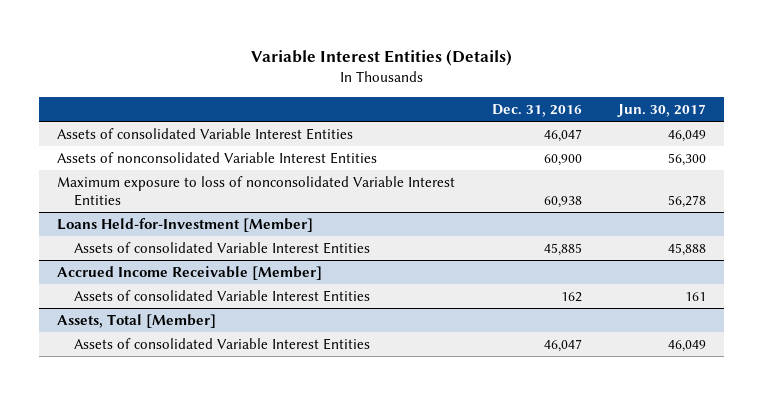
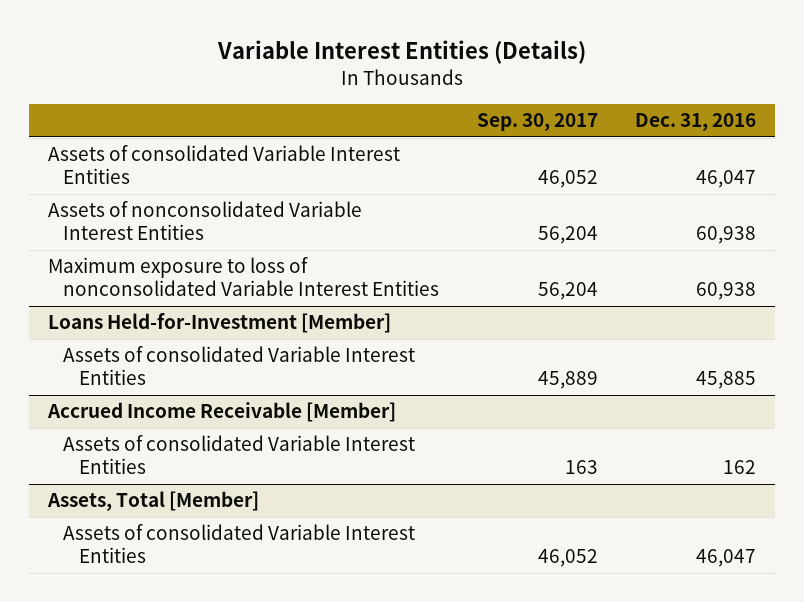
- | Dec. 31, 2016 | Jun. 30, 2017
+ | Sep. 30, 2017 | Dec. 31, 2016
- Assets of nonconsolidated Variable Interest Entities | 60,900 | 56,300
+ Assets of nonconsolidated Variable Interest Entities | 56,204 | 60,938

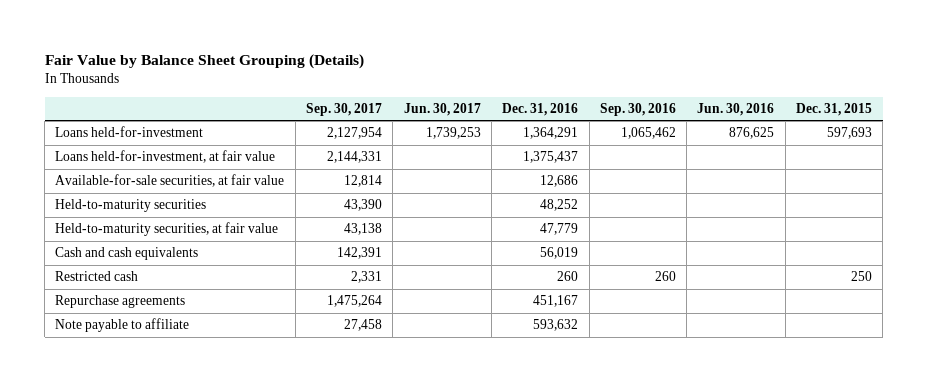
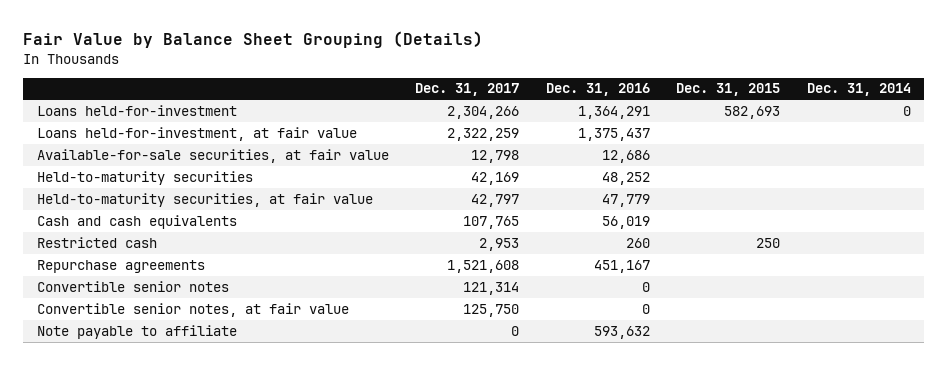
- | Sep. 30, 2017 | Jun. 30, 2017 | Dec. 31, 2016 | Sep. 30, 2016 | Jun. 30, 2016 | Dec. 31, 2015
+ | Dec. 31, 2017 | Dec. 31, 2016 | Dec. 31, 2015 | Dec. 31, 2014
- Loans held-for-investment | 2,127,954 | 1,739,253 | 1,364,291 | 1,065,462 | 876,625 | 597,693
+ Loans held-for-investment | 2,304,266 | 1,364,291 | 582,693 | 0
+ Convertible senior notes | 121,314 | 0 | |
+ Convertible senior notes, at fair value | 125,750 | 0 | |

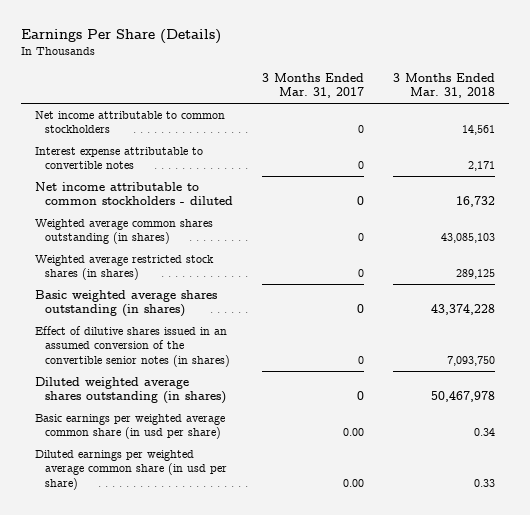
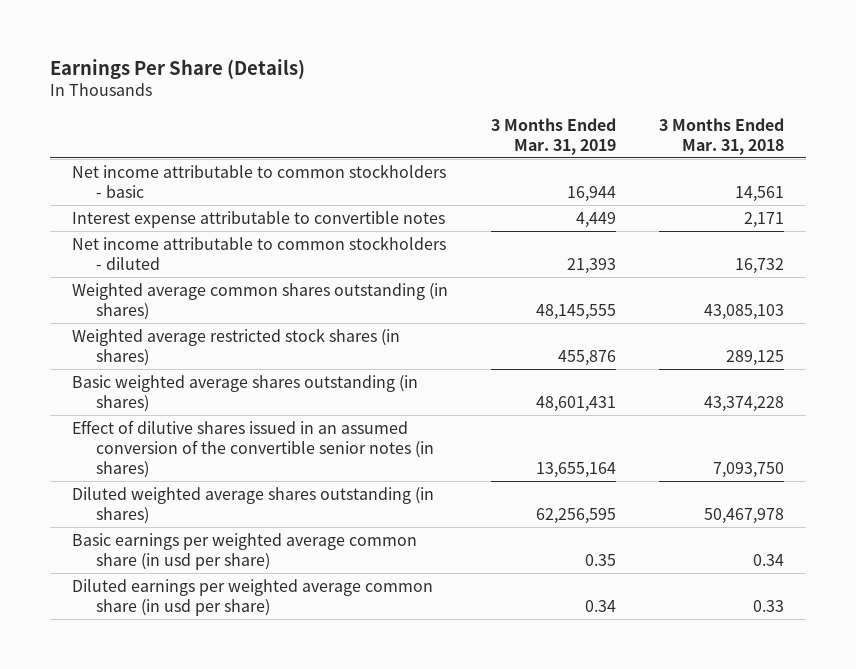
- | 3 Months Ended Mar. 31, 2017 | 3 Months Ended Mar. 31, 2018
+ | 3 Months Ended Mar. 31, 2019 | 3 Months Ended Mar. 31, 2018
- Net income attributable to common stockholders | 0 | 14,561
+ Net income attributable to common stockholders - basic | 16,944 | 14,561

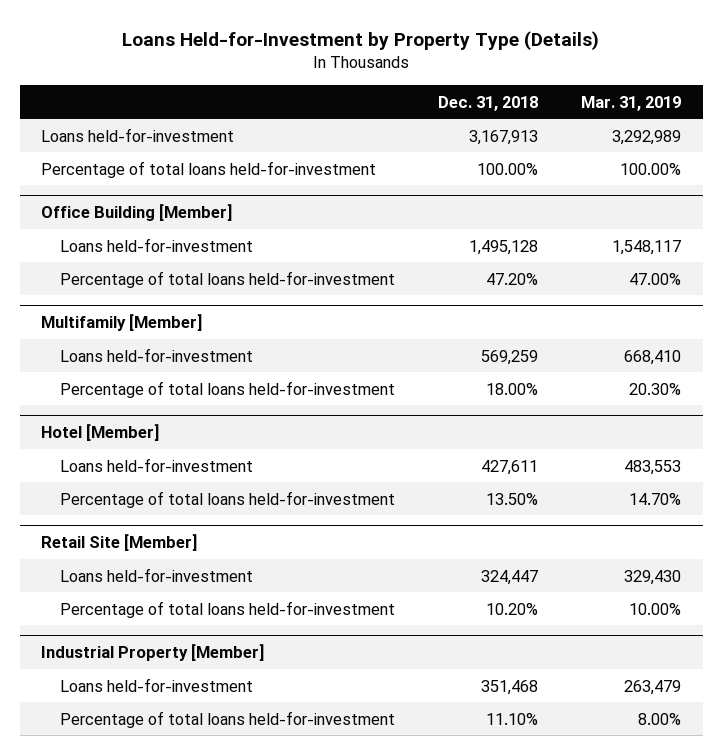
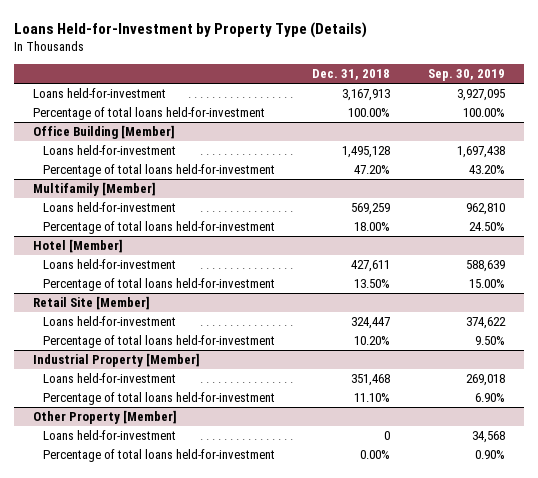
- | Dec. 31, 2018 | Mar. 31, 2019
+ | Dec. 31, 2018 | Sep. 30, 2019
+ Other Property [Member]
+ Loans held-for-investment | 0 | 34,568
+ Percentage of total loans held-for-investment | 0.00% | 0.90%

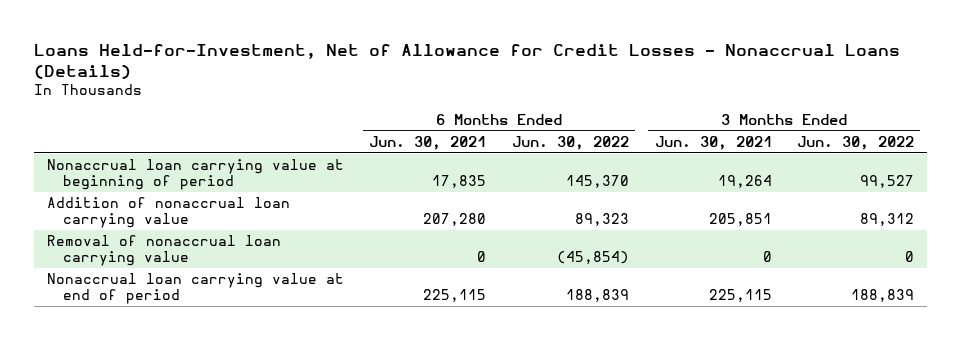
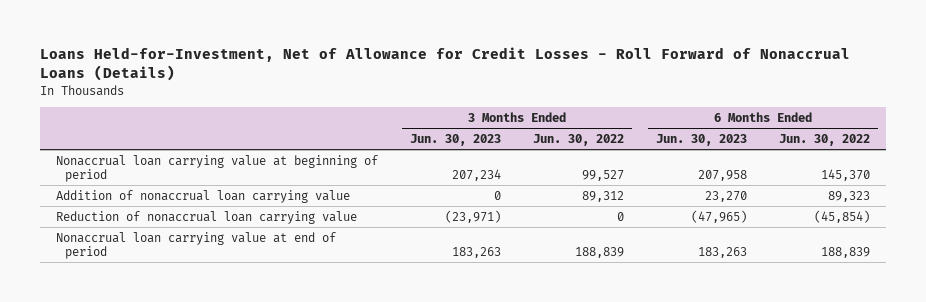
- Loans Held-for-Investment, Net of Allowance for Credit Losses - Nonaccrual Loans (Details)
+ Loans Held-for-Investment, Net of Allowance for Credit Losses - Roll Forward of Nonaccrual Loans (Details)
- | 6 Months Ended Jun. 30, 2021 | 6 Months Ended Jun. 30, 2022 | 3 Months Ended Jun. 30, 2021 | 3 Months Ended Jun. 30, 2022
+ | 3 Months Ended Jun. 30, 2023 | 3 Months Ended Jun. 30, 2022 | 6 Months Ended Jun. 30, 2023 | 6 Months Ended Jun. 30, 2022
- Removal of nonaccrual loan carrying value | 0 | (45,854) | 0 | 0
+ Reduction of nonaccrual loan carrying value | (23,971) | 0 | (47,965) | (45,854)

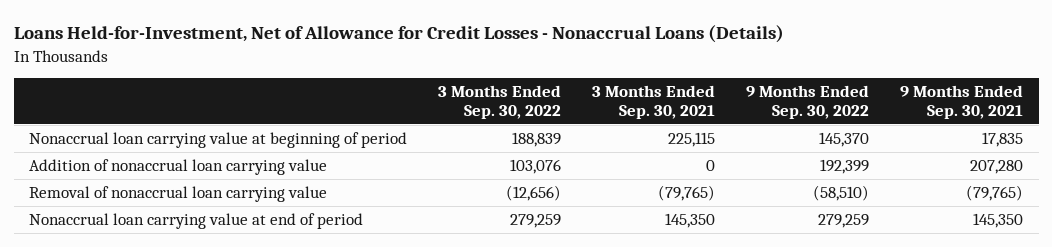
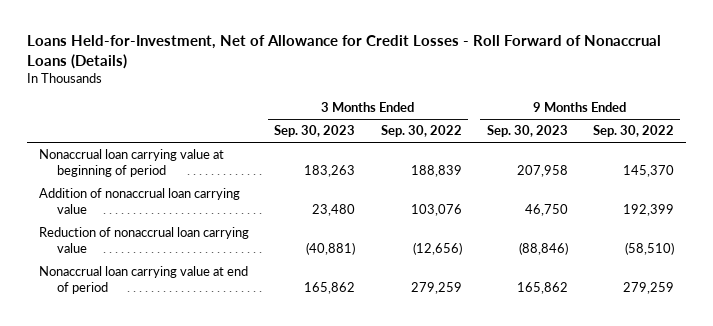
- Loans Held-for-Investment, Net of Allowance for Credit Losses - Nonaccrual Loans (Details)
+ Loans Held-for-Investment, Net of Allowance for Credit Losses - Roll Forward of Nonaccrual Loans (Details)
- | 3 Months Ended Sep. 30, 2022 | 3 Months Ended Sep. 30, 2021 | 9 Months Ended Sep. 30, 2022 | 9 Months Ended Sep. 30, 2021
+ | 3 Months Ended Sep. 30, 2023 | 3 Months Ended Sep. 30, 2022 | 9 Months Ended Sep. 30, 2023 | 9 Months Ended Sep. 30, 2022
- Removal of nonaccrual loan carrying value | (12,656) | (79,765) | (58,510) | (79,765)
+ Reduction of nonaccrual loan carrying value | (40,881) | (12,656) | (88,846) | (58,510)

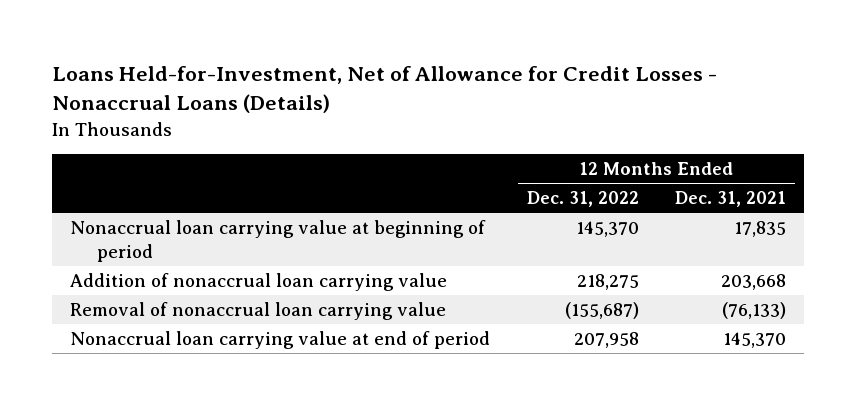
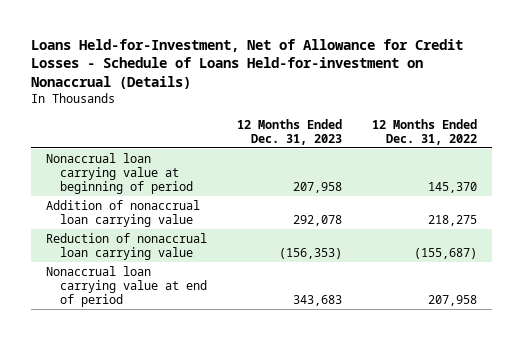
- Loans Held-for-Investment, Net of Allowance for Credit Losses - Nonaccrual Loans (Details)
+ Loans Held-for-Investment, Net of Allowance for Credit Losses - Schedule of Loans Held-for-investment on Nonaccrual (Details)
- | 12 Months Ended Dec. 31, 2022 | 12 Months Ended Dec. 31, 2021
+ | 12 Months Ended Dec. 31, 2023 | 12 Months Ended Dec. 31, 2022
- Removal of nonaccrual loan carrying value | (155,687) | (76,133)
+ Reduction of nonaccrual loan carrying value | (156,353) | (155,687)

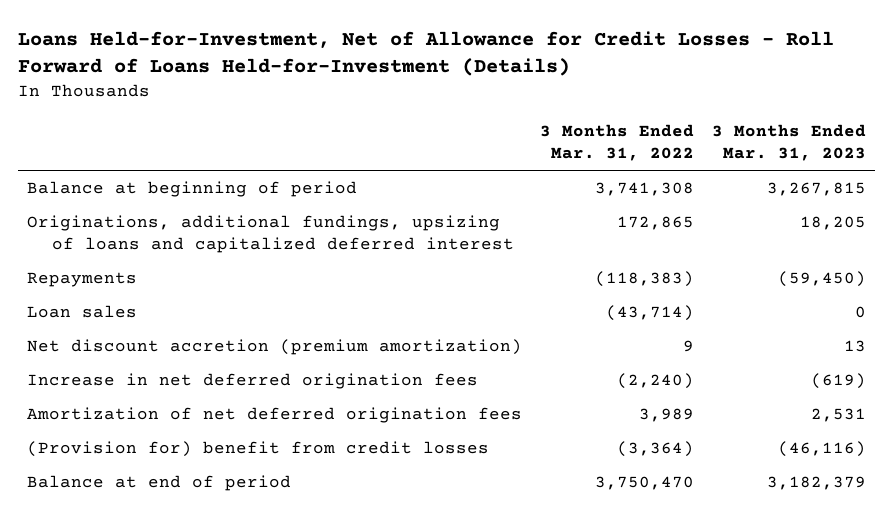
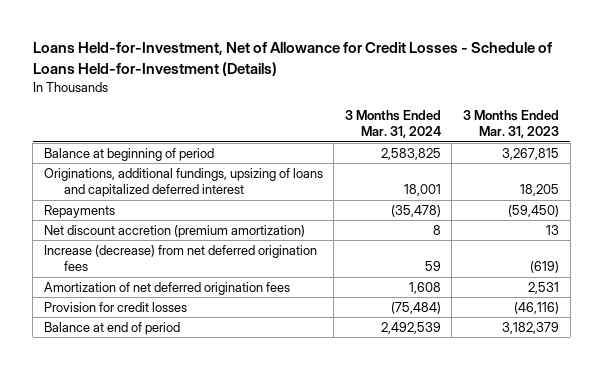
- Loans Held-for-Investment, Net of Allowance for Credit Losses - Roll Forward of Loans Held-for-Investment (Details)
+ Loans Held-for-Investment, Net of Allowance for Credit Losses - Schedule of Loans Held-for-Investment (Details)
- | 3 Months Ended Mar. 31, 2022 | 3 Months Ended Mar. 31, 2023
+ | 3 Months Ended Mar. 31, 2024 | 3 Months Ended Mar. 31, 2023
- Loan sales | (43,714) | 0
- Increase in net deferred origination fees | (2,240) | (619)
+ Increase (decrease) from net deferred origination fees | 59 | (619)
- (Provision for) benefit from credit losses | (3,364) | (46,116)
+ Provision for credit losses | (75,484) | (46,116)

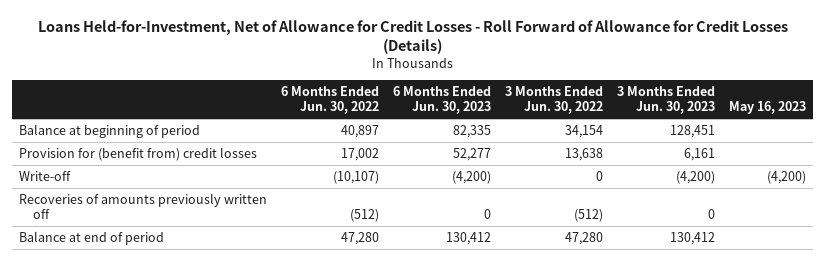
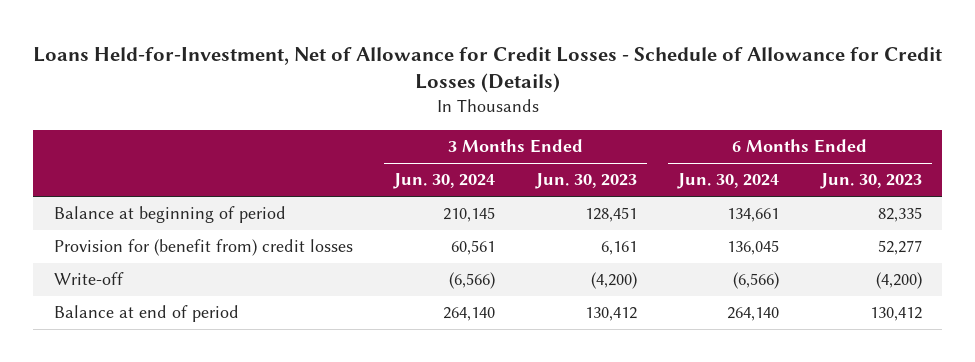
- Loans Held-for-Investment, Net of Allowance for Credit Losses - Roll Forward of Allowance for Credit Losses (Details)
+ Loans Held-for-Investment, Net of Allowance for Credit Losses - Schedule of Allowance for Credit Losses (Details)
- | 6 Months Ended Jun. 30, 2022 | 6 Months Ended Jun. 30, 2023 | 3 Months Ended Jun. 30, 2022 | 3 Months Ended Jun. 30, 2023 | May 16, 2023
+ | 3 Months Ended Jun. 30, 2024 | 3 Months Ended Jun. 30, 2023 | 6 Months Ended Jun. 30, 2024 | 6 Months Ended Jun. 30, 2023
- Recoveries of amounts previously written off | (512) | 0 | (512) | 0 |

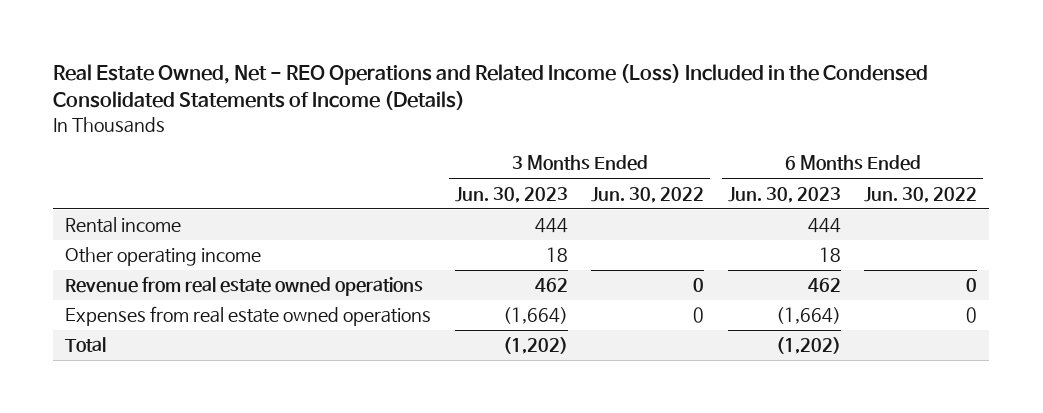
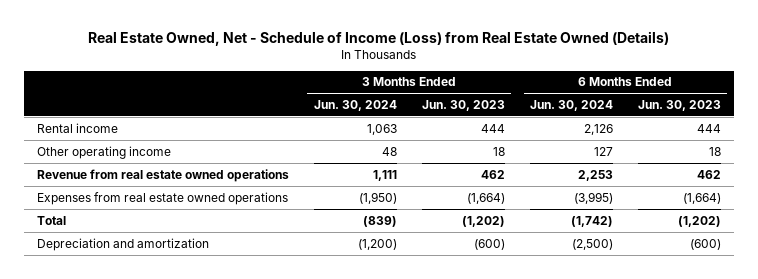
- Real Estate Owned, Net - REO Operations and Related Income (Loss) Included in the Condensed Consolidated Statements of Income (Details)
+ Real Estate Owned, Net - Schedule of Income (Loss) from Real Estate Owned (Details)
- | 3 Months Ended Jun. 30, 2023 | 3 Months Ended Jun. 30, 2022 | 6 Months Ended Jun. 30, 2023 | 6 Months Ended Jun. 30, 2022
+ | 3 Months Ended Jun. 30, 2024 | 3 Months Ended Jun. 30, 2023 | 6 Months Ended Jun. 30, 2024 | 6 Months Ended Jun. 30, 2023
+ Depreciation and amortization | (1,200) | (600) | (2,500) | (600)

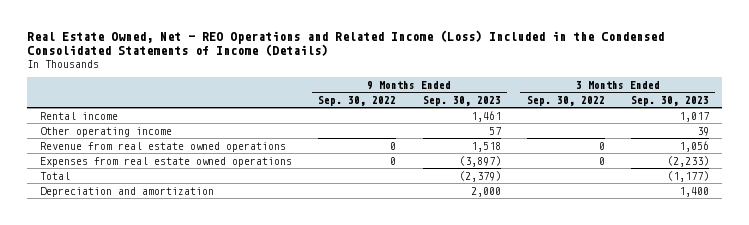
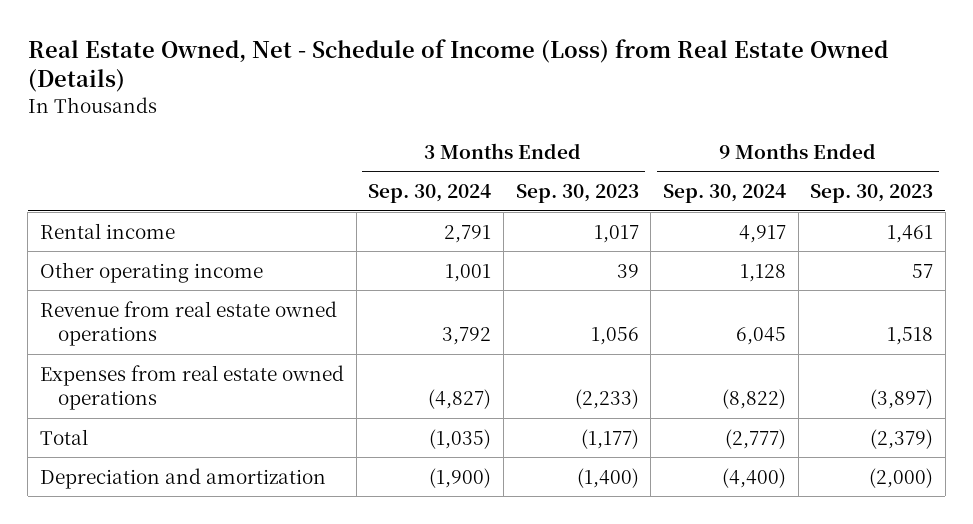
- Real Estate Owned, Net - REO Operations and Related Income (Loss) Included in the Condensed Consolidated Statements of Income (Details)
+ Real Estate Owned, Net - Schedule of Income (Loss) from Real Estate Owned (Details)
- | 9 Months Ended Sep. 30, 2022 | 9 Months Ended Sep. 30, 2023 | 3 Months Ended Sep. 30, 2022 | 3 Months Ended Sep. 30, 2023
+ | 3 Months Ended Sep. 30, 2024 | 3 Months Ended Sep. 30, 2023 | 9 Months Ended Sep. 30, 2024 | 9 Months Ended Sep. 30, 2023
- Depreciation and amortization | | 2,000 | | 1,400
+ Depreciation and amortization | (1,900) | (1,400) | (4,400) | (2,000)

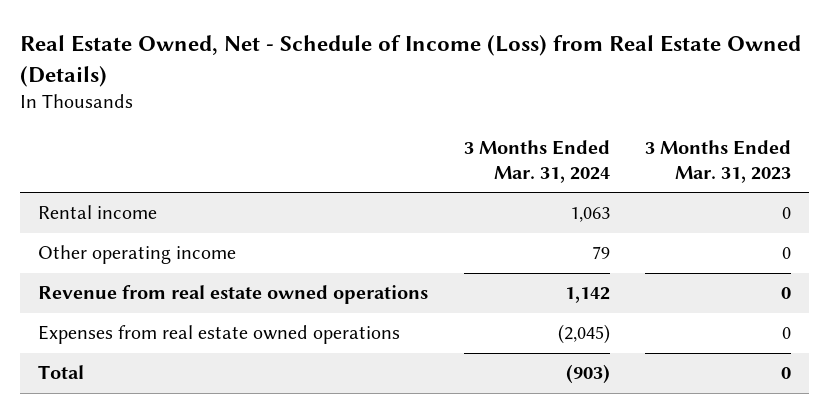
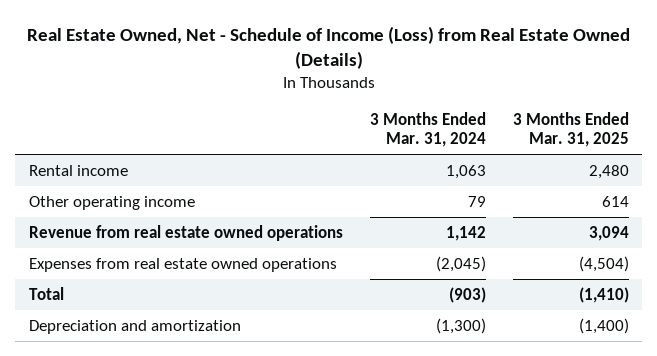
- | 3 Months Ended Mar. 31, 2024 | 3 Months Ended Mar. 31, 2023
+ | 3 Months Ended Mar. 31, 2024 | 3 Months Ended Mar. 31, 2025
+ Depreciation and amortization | (1,300) | (1,400)

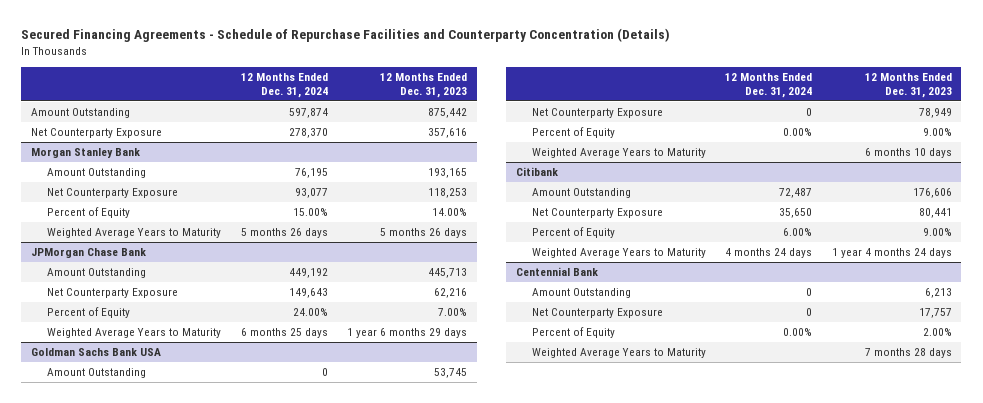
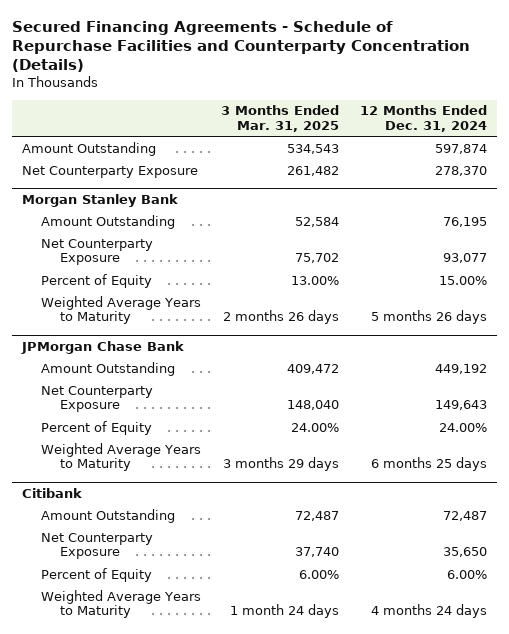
- | 12 Months Ended Dec. 31, 2024 | 12 Months Ended Dec. 31, 2023
+ | 3 Months Ended Mar. 31, 2025 | 12 Months Ended Dec. 31, 2024
- Goldman Sachs Bank USA
- Amount Outstanding | 0 | 53,745
- Net Counterparty Exposure | 0 | 78,949
- Percent of Equity | 0.00% | 9.00%
- Weighted Average Years to Maturity | | 6 months 10 days
- Centennial Bank
- Amount Outstanding | 0 | 6,213
- Net Counterparty Exposure | 0 | 17,757
- Percent of Equity | 0.00% | 2.00%
- Weighted Average Years to Maturity | | 7 months 28 days

